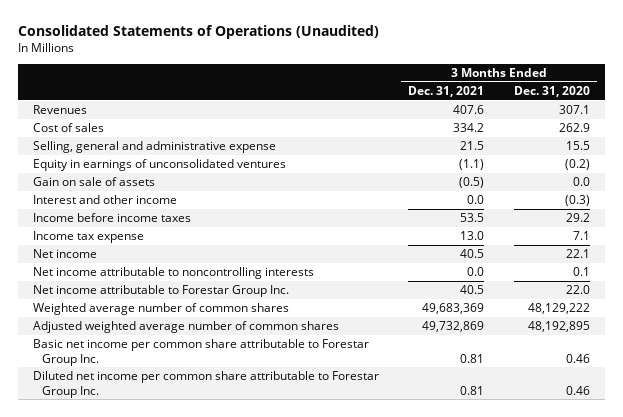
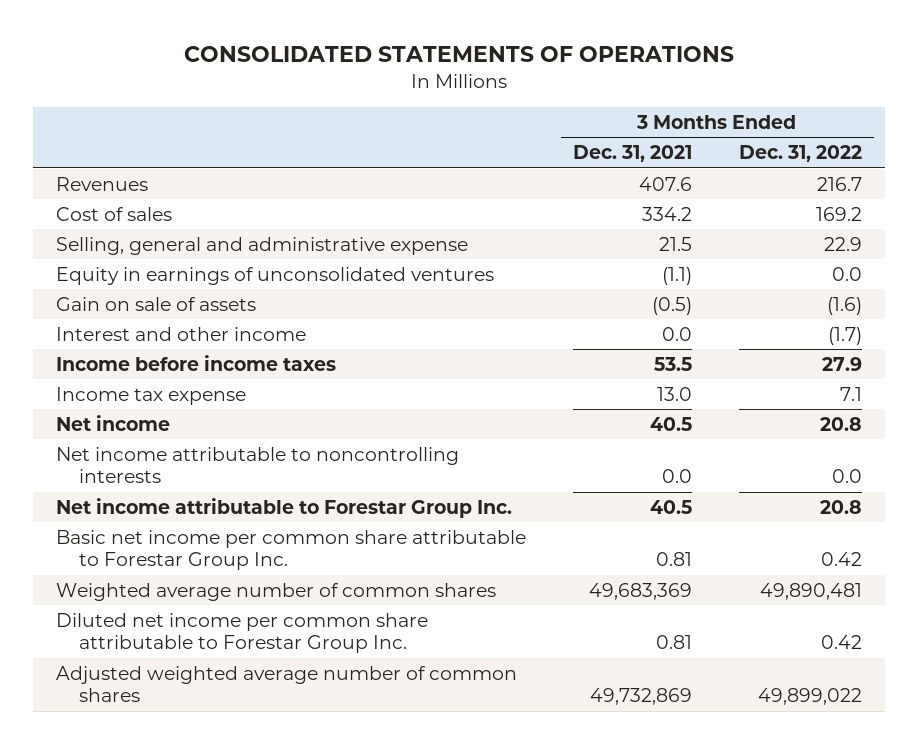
- Consolidated Statements of Operations (Unaudited)
+ CONSOLIDATED STATEMENTS OF OPERATIONS
- | 3 Months Ended Dec. 31, 2021 | 3 Months Ended Dec. 31, 2020
+ | 3 Months Ended Dec. 31, 2021 | 3 Months Ended Dec. 31, 2022
moved down: Weighted average number of common shares | 49,683,369 | 49,890,481
moved down: Adjusted weighted average number of common shares | 49,732,869 | 49,899,022

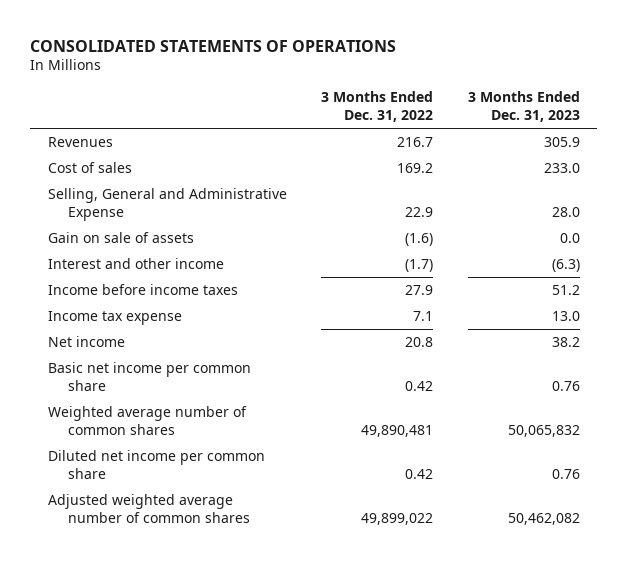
- | 3 Months Ended Dec. 31, 2021 | 3 Months Ended Dec. 31, 2022
+ | 3 Months Ended Dec. 31, 2022 | 3 Months Ended Dec. 31, 2023
- Selling, general and administrative expense | 21.5 | 22.9
- Equity in earnings of unconsolidated ventures | (1.1) | 0.0
+ Selling, General and Administrative Expense | 22.9 | 28.0
- Net income attributable to noncontrolling interests | 0.0 | 0.0
- Net income attributable to Forestar Group Inc. | 40.5 | 20.8
- Basic net income per common share attributable to Forestar Group Inc. | 0.81 | 0.42
+ Basic net income per common share | 0.42 | 0.76
- Diluted net income per common share attributable to Forestar Group Inc. | 0.81 | 0.42
+ Diluted net income per common share | 0.42 | 0.76

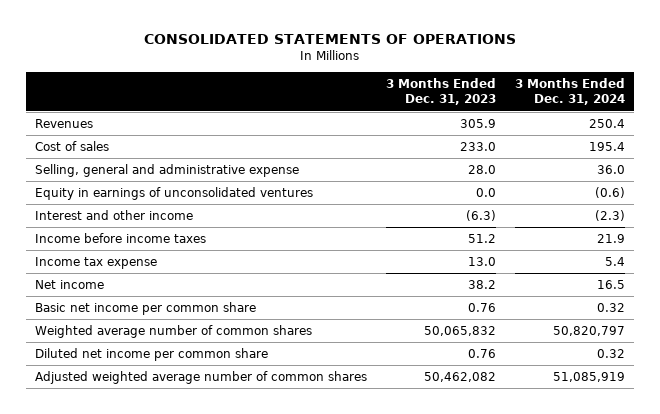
- | 3 Months Ended Dec. 31, 2022 | 3 Months Ended Dec. 31, 2023
+ | 3 Months Ended Dec. 31, 2023 | 3 Months Ended Dec. 31, 2024
- Selling, General and Administrative Expense | 22.9 | 28.0
- Gain on sale of assets | (1.6) | 0.0
+ Selling, general and administrative expense | 28.0 | 36.0
+ Equity in earnings of unconsolidated ventures | 0.0 | (0.6)

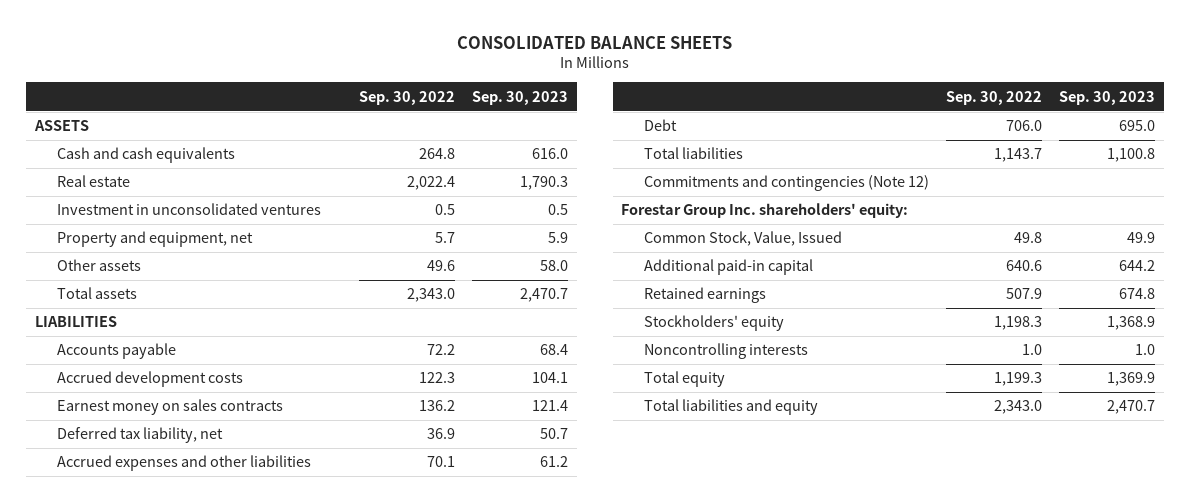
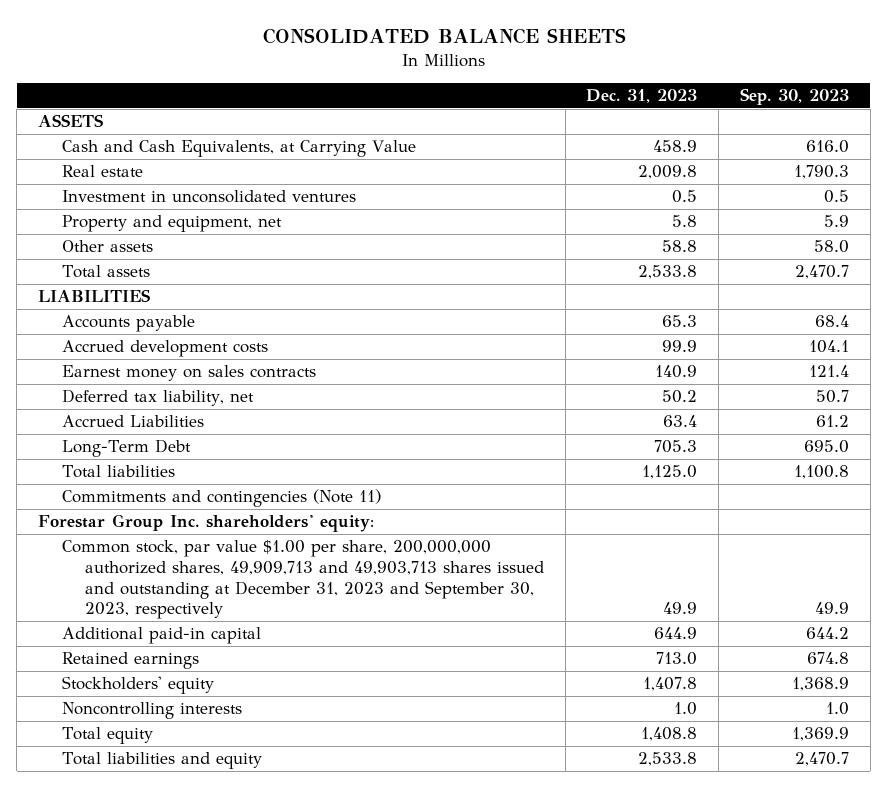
- | Sep. 30, 2022 | Sep. 30, 2023
+ | Dec. 31, 2023 | Sep. 30, 2023
- Cash and cash equivalents | 264.8 | 616.0
+ Cash and Cash Equivalents, at Carrying Value | 458.9 | 616.0
- Accrued expenses and other liabilities | 70.1 | 61.2
- Debt | 706.0 | 695.0
+ Accrued Liabilities | 63.4 | 61.2
+ Long-Term Debt | 705.3 | 695.0
- Commitments and contingencies (Note 12)
+ Commitments and contingencies (Note 11)
- Common Stock, Value, Issued | 49.8 | 49.9
+ Common stock, par value $1.00 per share, 200,000,000 authorized shares, 49,909,713 and 49,903,713 shares issued and outstanding at December 31, 2023 and September 30, 2023, respectively | 49.9 | 49.9

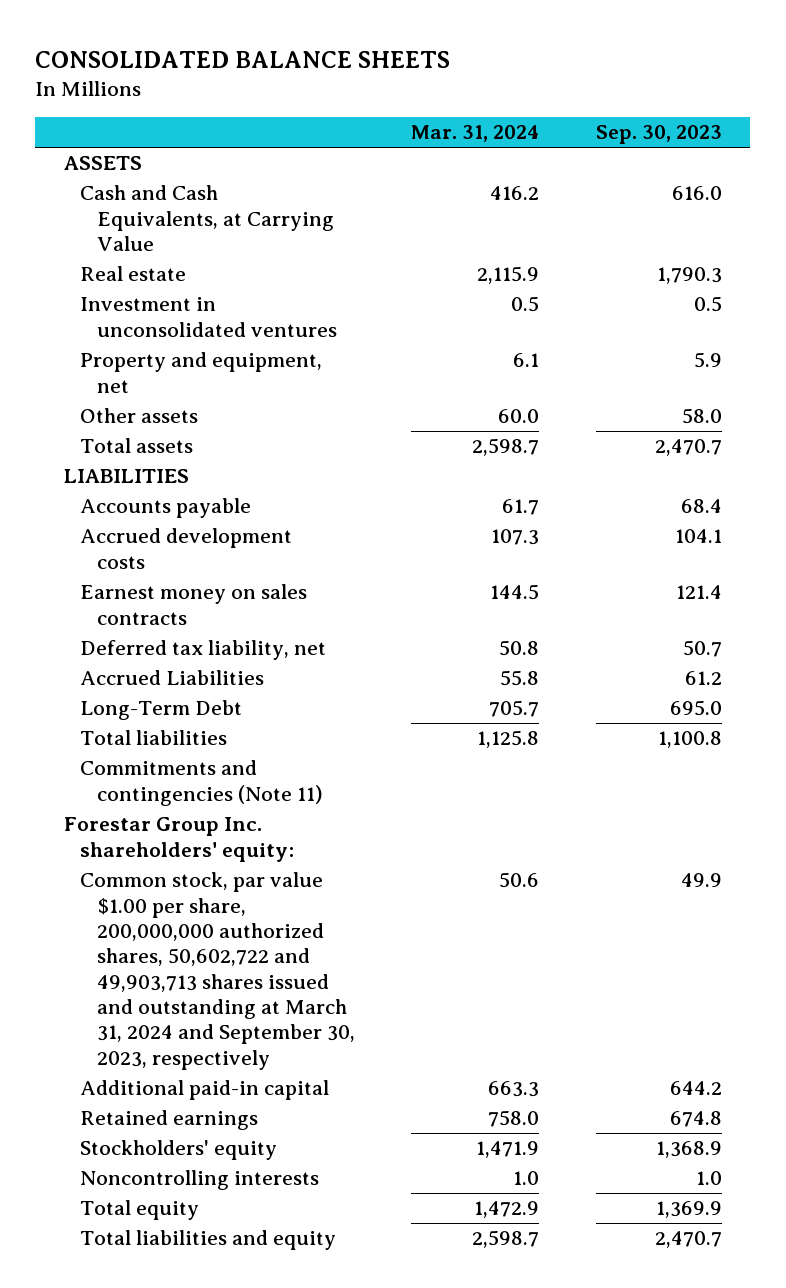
- | Dec. 31, 2023 | Sep. 30, 2023
+ | Mar. 31, 2024 | Sep. 30, 2023
- Common stock, par value $1.00 per share, 200,000,000 authorized shares, 49,909,713 and 49,903,713 shares issued and outstanding at December 31, 2023 and September 30, 2023, respectively | 49.9 | 49.9
+ Common stock, par value $1.00 per share, 200,000,000 authorized shares, 50,602,722 and 49,903,713 shares issued and outstanding at March 31, 2024 and September 30, 2023, respectively | 50.6 | 49.9

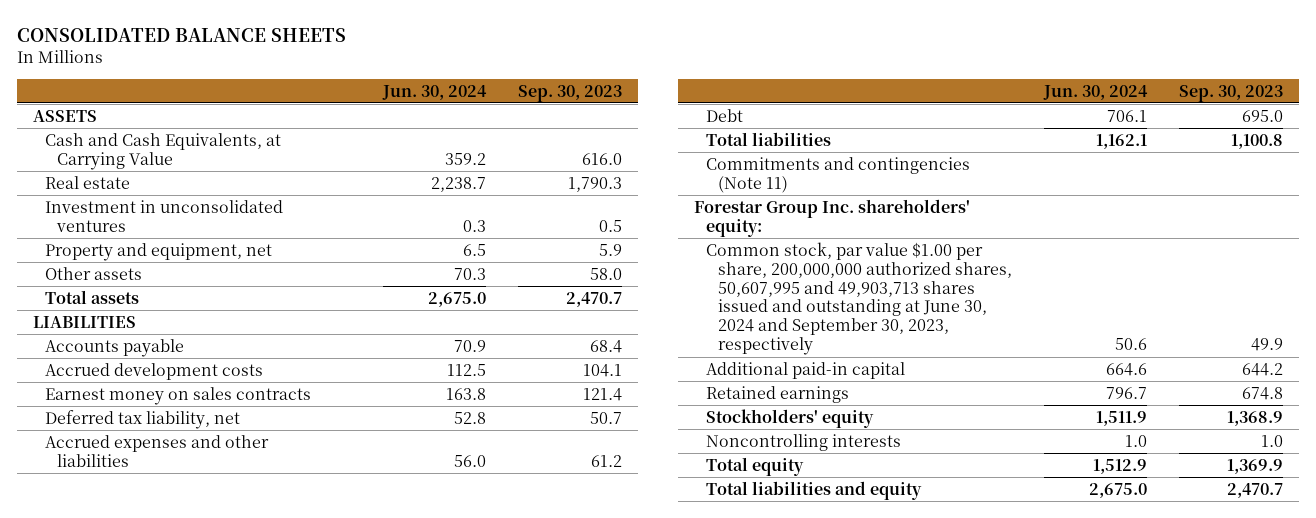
- | Mar. 31, 2024 | Sep. 30, 2023
+ | Jun. 30, 2024 | Sep. 30, 2023
- Accrued Liabilities | 55.8 | 61.2
- Long-Term Debt | 705.7 | 695.0
+ Accrued expenses and other liabilities | 56.0 | 61.2
+ Debt | 706.1 | 695.0
- Common stock, par value $1.00 per share, 200,000,000 authorized shares, 50,602,722 and 49,903,713 shares issued and outstanding at March 31, 2024 and September 30, 2023, respectively | 50.6 | 49.9
+ Common stock, par value $1.00 per share, 200,000,000 authorized shares, 50,607,995 and 49,903,713 shares issued and outstanding at June 30, 2024 and September 30, 2023, respectively | 50.6 | 49.9

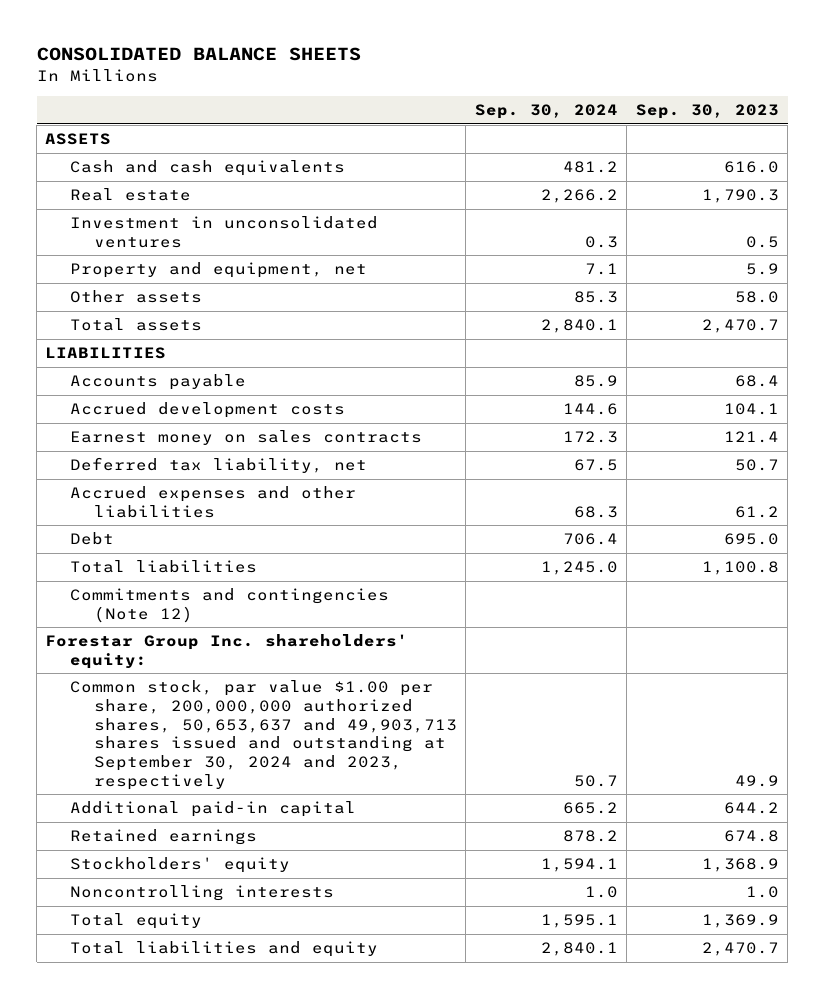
- | Jun. 30, 2024 | Sep. 30, 2023
+ | Sep. 30, 2024 | Sep. 30, 2023
- Cash and Cash Equivalents, at Carrying Value | 359.2 | 616.0
+ Cash and cash equivalents | 481.2 | 616.0
- Commitments and contingencies (Note 11)
+ Commitments and contingencies (Note 12)
- Common stock, par value $1.00 per share, 200,000,000 authorized shares, 50,607,995 and 49,903,713 shares issued and outstanding at June 30, 2024 and September 30, 2023, respectively | 50.6 | 49.9
+ Common stock, par value $1.00 per share, 200,000,000 authorized shares, 50,653,637 and 49,903,713 shares issued and outstanding at September 30, 2024 and 2023, respectively | 50.7 | 49.9

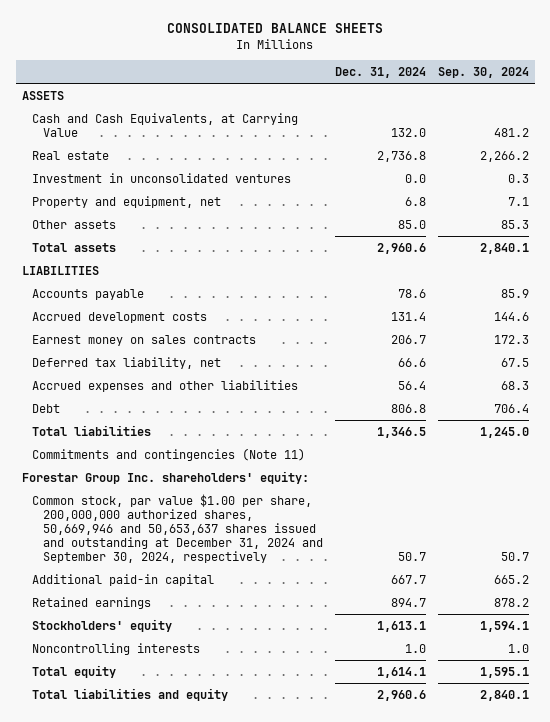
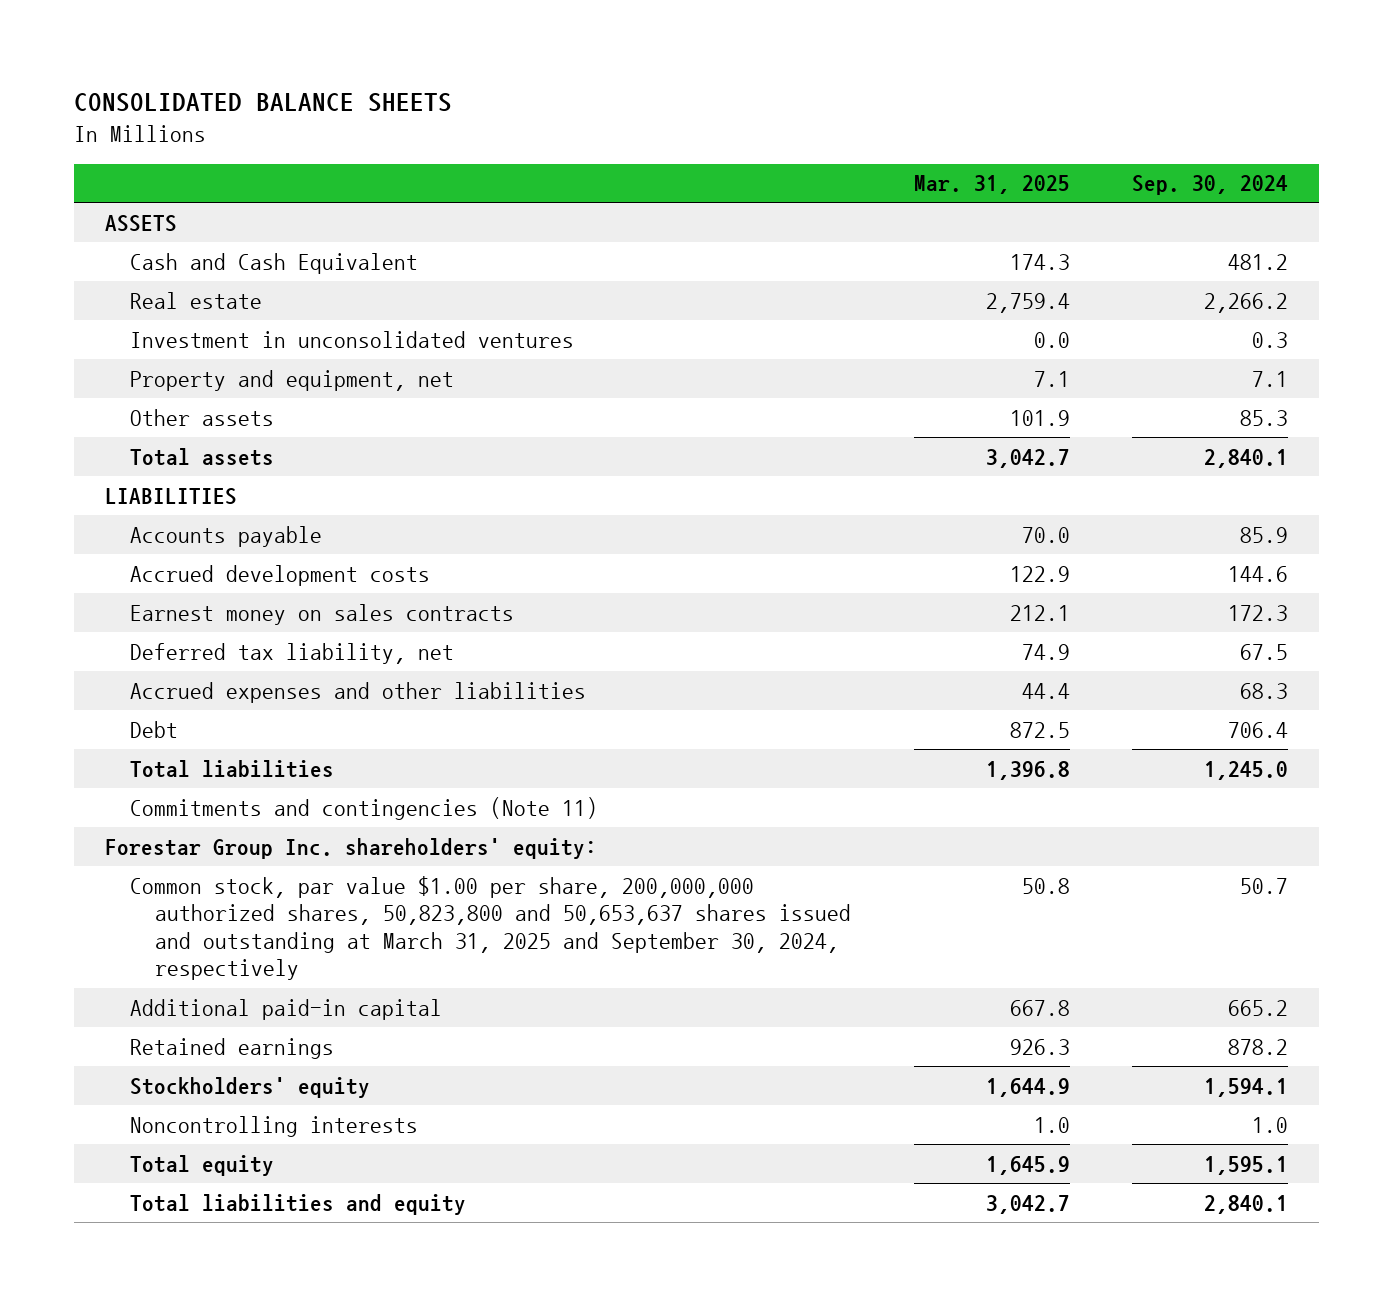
- | Dec. 31, 2024 | Sep. 30, 2024
+ | Mar. 31, 2025 | Sep. 30, 2024
- Cash and Cash Equivalents, at Carrying Value | 132.0 | 481.2
+ Cash and Cash Equivalent | 174.3 | 481.2
- Common stock, par value $1.00 per share, 200,000,000 authorized shares, 50,669,946 and 50,653,637 shares issued and outstanding at December 31, 2024 and September 30, 2024, respectively | 50.7 | 50.7
+ Common stock, par value $1.00 per share, 200,000,000 authorized shares, 50,823,800 and 50,653,637 shares issued and outstanding at March 31, 2025 and September 30, 2024, respectively | 50.8 | 50.7

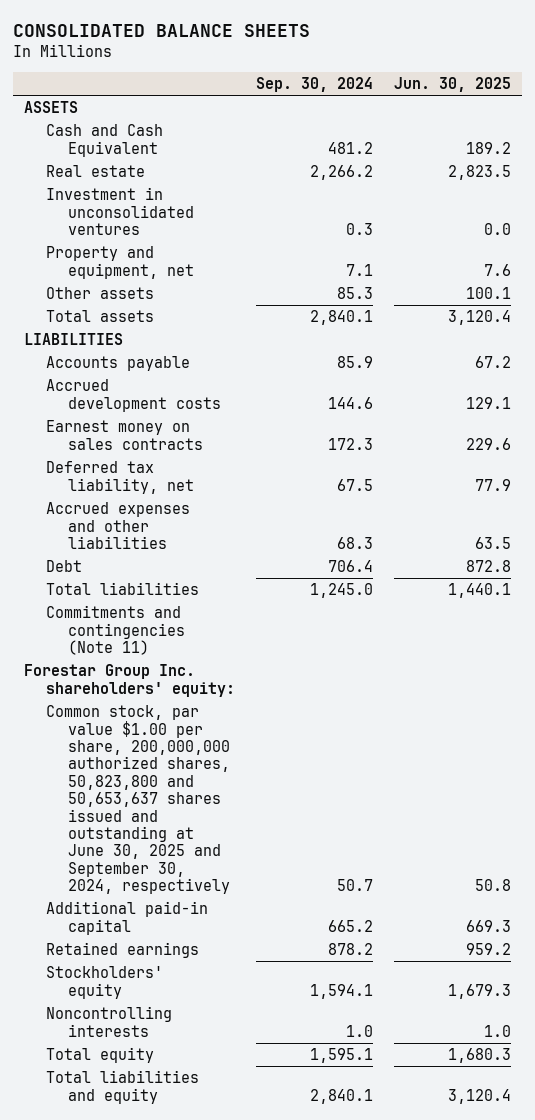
- | Mar. 31, 2025 | Sep. 30, 2024
+ | Sep. 30, 2024 | Jun. 30, 2025
- Common stock, par value $1.00 per share, 200,000,000 authorized shares, 50,823,800 and 50,653,637 shares issued and outstanding at March 31, 2025 and September 30, 2024, respectively | 50.8 | 50.7
+ Common stock, par value $1.00 per share, 200,000,000 authorized shares, 50,823,800 and 50,653,637 shares issued and outstanding at June 30, 2025 and September 30, 2024, respectively | 50.7 | 50.8

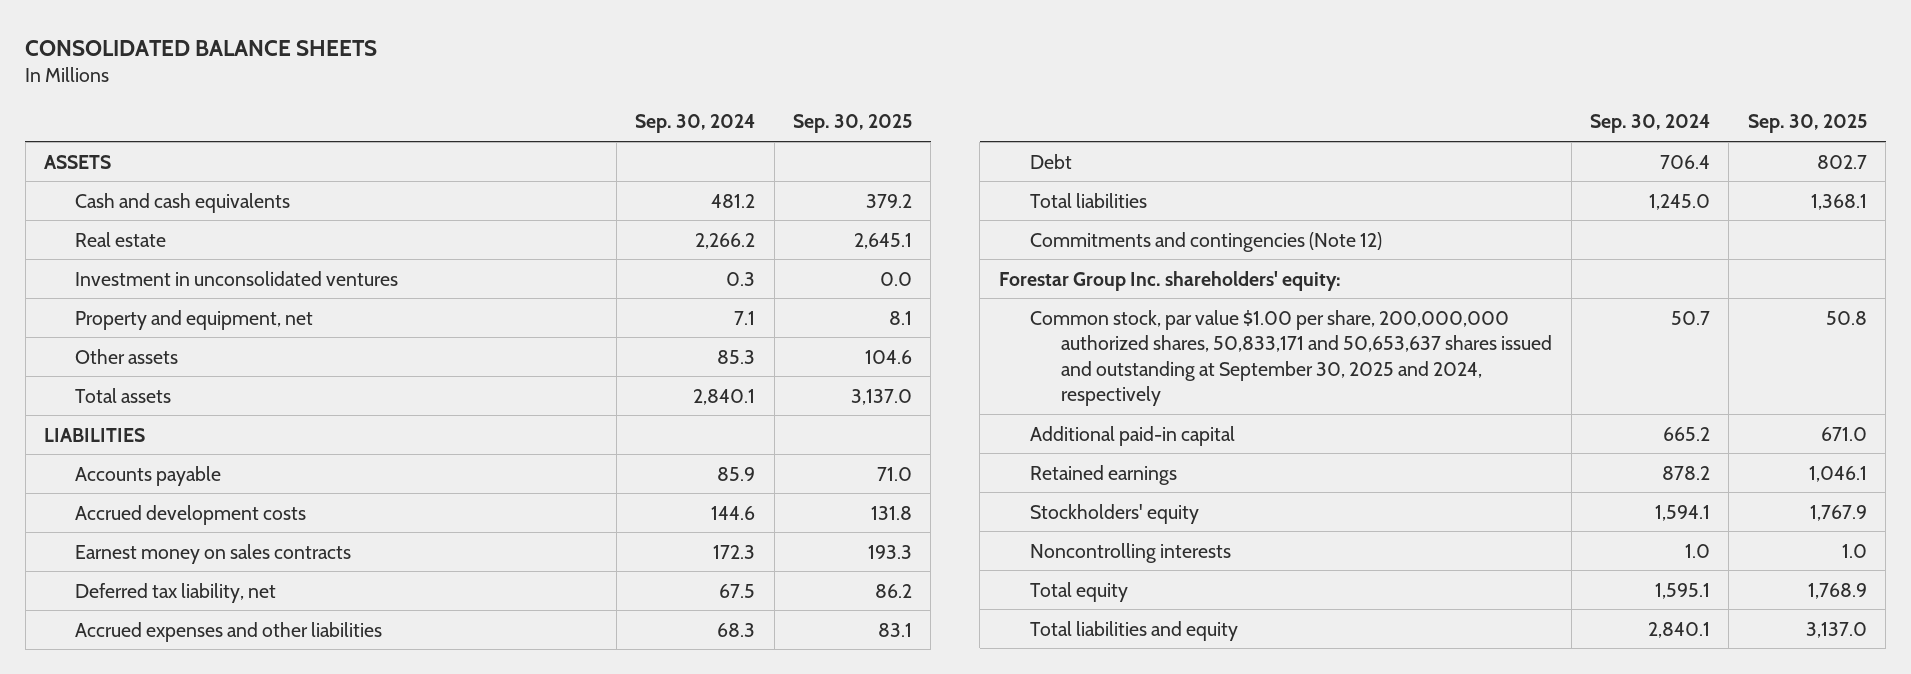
- | Sep. 30, 2024 | Jun. 30, 2025
+ | Sep. 30, 2024 | Sep. 30, 2025
- Cash and Cash Equivalent | 481.2 | 189.2
+ Cash and cash equivalents | 481.2 | 379.2
- Commitments and contingencies (Note 11)
+ Commitments and contingencies (Note 12)
- Common stock, par value $1.00 per share, 200,000,000 authorized shares, 50,823,800 and 50,653,637 shares issued and outstanding at June 30, 2025 and September 30, 2024, respectively | 50.7 | 50.8
+ Common stock, par value $1.00 per share, 200,000,000 authorized shares, 50,833,171 and 50,653,637 shares issued and outstanding at September 30, 2025 and 2024, respectively | 50.7 | 50.8

